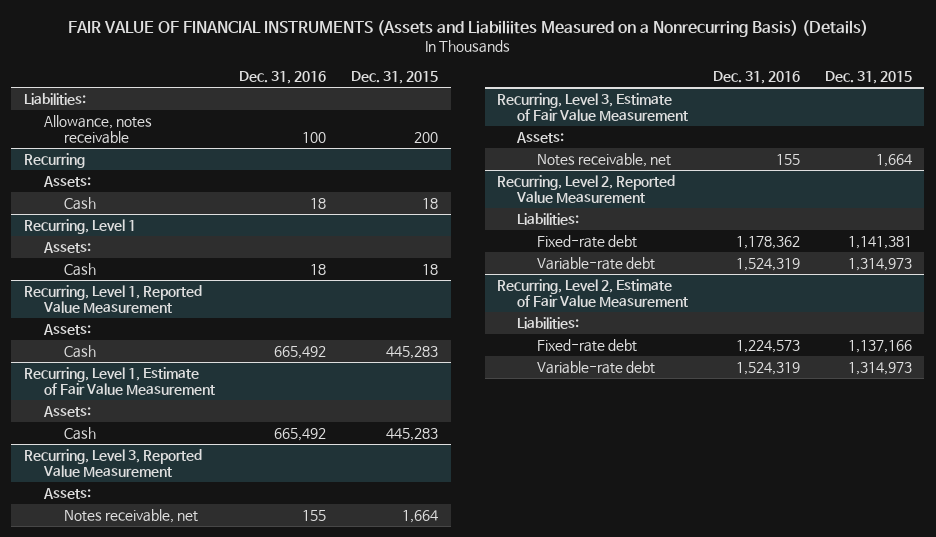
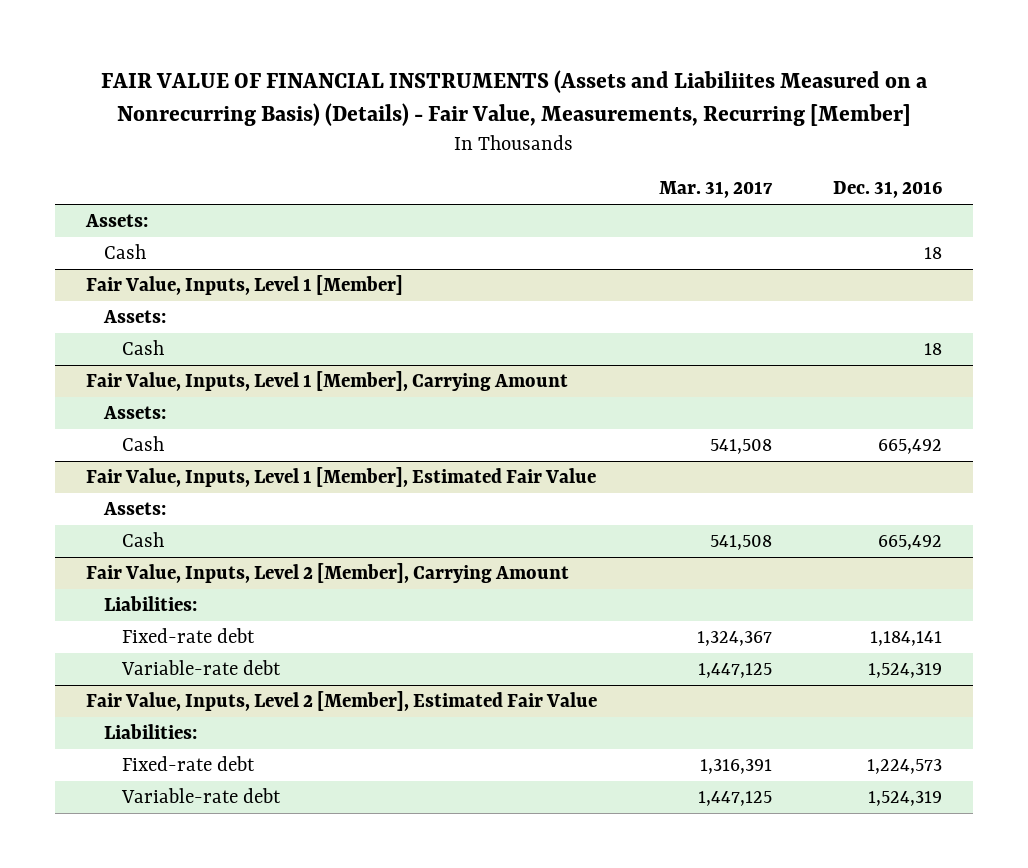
- FAIR VALUE OF FINANCIAL INSTRUMENTS (Assets and Liabiliites Measured on a Nonrecurring Basis) (Details)
+ FAIR VALUE OF FINANCIAL INSTRUMENTS (Assets and Liabiliites Measured on a Nonrecurring Basis) (Details) - Fair Value, Measurements, Recurring [Member]
- | Dec. 31, 2016 | Dec. 31, 2015
+ | Mar. 31, 2017 | Dec. 31, 2016
- Liabilities:
- Allowance, notes receivable | 100 | 200
- Recurring
- Recurring, Level 1
+ Fair Value, Inputs, Level 1 [Member]
- Recurring, Level 1, Reported Value Measurement
+ Fair Value, Inputs, Level 1 [Member], Carrying Amount
- Recurring, Level 1, Estimate of Fair Value Measurement
+ Fair Value, Inputs, Level 1 [Member], Estimated Fair Value
- Recurring, Level 3, Reported Value Measurement
- Assets:
- Notes receivable, net | 155 | 1,664
- Recurring, Level 3, Estimate of Fair Value Measurement
- Assets:
- Notes receivable, net | 155 | 1,664
- Recurring, Level 2, Reported Value Measurement
+ Fair Value, Inputs, Level 2 [Member], Carrying Amount
- Fixed-rate debt | 1,178,362 | 1,141,381
+ Fixed-rate debt | 1,324,367 | 1,184,141
- Recurring, Level 2, Estimate of Fair Value Measurement
+ Fair Value, Inputs, Level 2 [Member], Estimated Fair Value

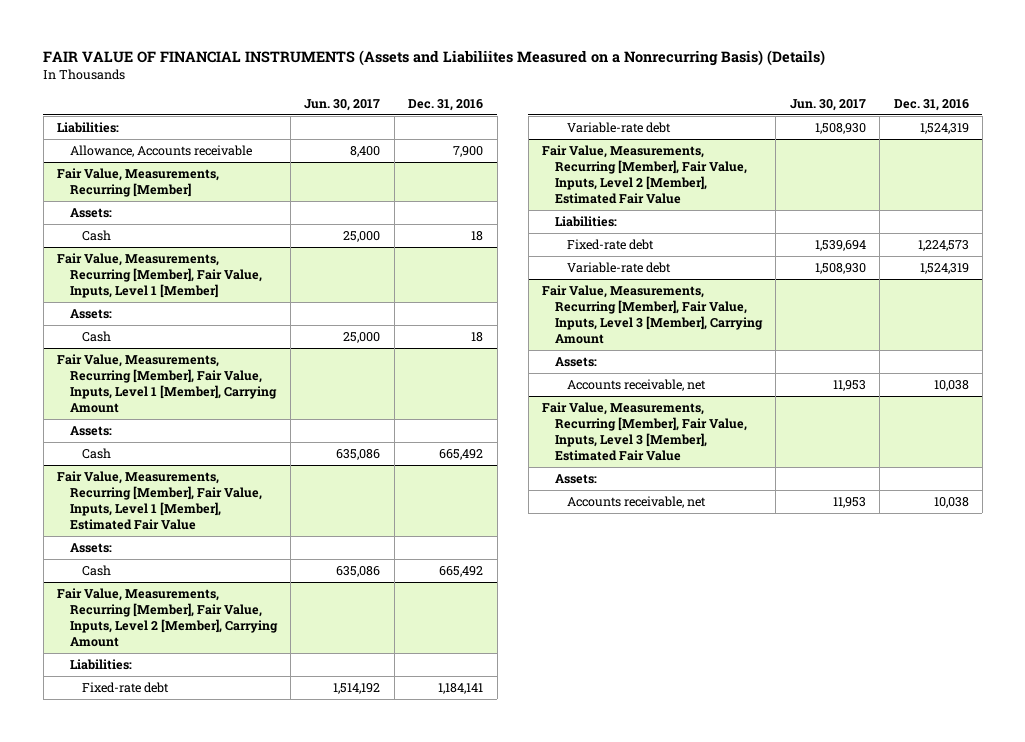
- FAIR VALUE OF FINANCIAL INSTRUMENTS (Assets and Liabiliites Measured on a Nonrecurring Basis) (Details) - Fair Value, Measurements, Recurring [Member]
+ FAIR VALUE OF FINANCIAL INSTRUMENTS (Assets and Liabiliites Measured on a Nonrecurring Basis) (Details)
- | Mar. 31, 2017 | Dec. 31, 2016
+ | Jun. 30, 2017 | Dec. 31, 2016
+ Liabilities:
+ Allowance, Accounts receivable | 8,400 | 7,900
+ Fair Value, Measurements, Recurring [Member]
- Fair Value, Inputs, Level 1 [Member]
+ Fair Value, Measurements, Recurring [Member], Fair Value, Inputs, Level 1 [Member]
- Fair Value, Inputs, Level 1 [Member], Carrying Amount
+ Fair Value, Measurements, Recurring [Member], Fair Value, Inputs, Level 1 [Member], Carrying Amount
- Fair Value, Inputs, Level 1 [Member], Estimated Fair Value
+ Fair Value, Measurements, Recurring [Member], Fair Value, Inputs, Level 1 [Member], Estimated Fair Value
- Fair Value, Inputs, Level 2 [Member], Carrying Amount
+ Fair Value, Measurements, Recurring [Member], Fair Value, Inputs, Level 2 [Member], Carrying Amount
- Fair Value, Inputs, Level 2 [Member], Estimated Fair Value
+ Fair Value, Measurements, Recurring [Member], Fair Value, Inputs, Level 2 [Member], Estimated Fair Value
+ Fair Value, Measurements, Recurring [Member], Fair Value, Inputs, Level 3 [Member], Carrying Amount
+ Assets:
+ Accounts receivable, net | 11,953 | 10,038
+ Fair Value, Measurements, Recurring [Member], Fair Value, Inputs, Level 3 [Member], Estimated Fair Value
+ Assets:
+ Accounts receivable, net | 11,953 | 10,038

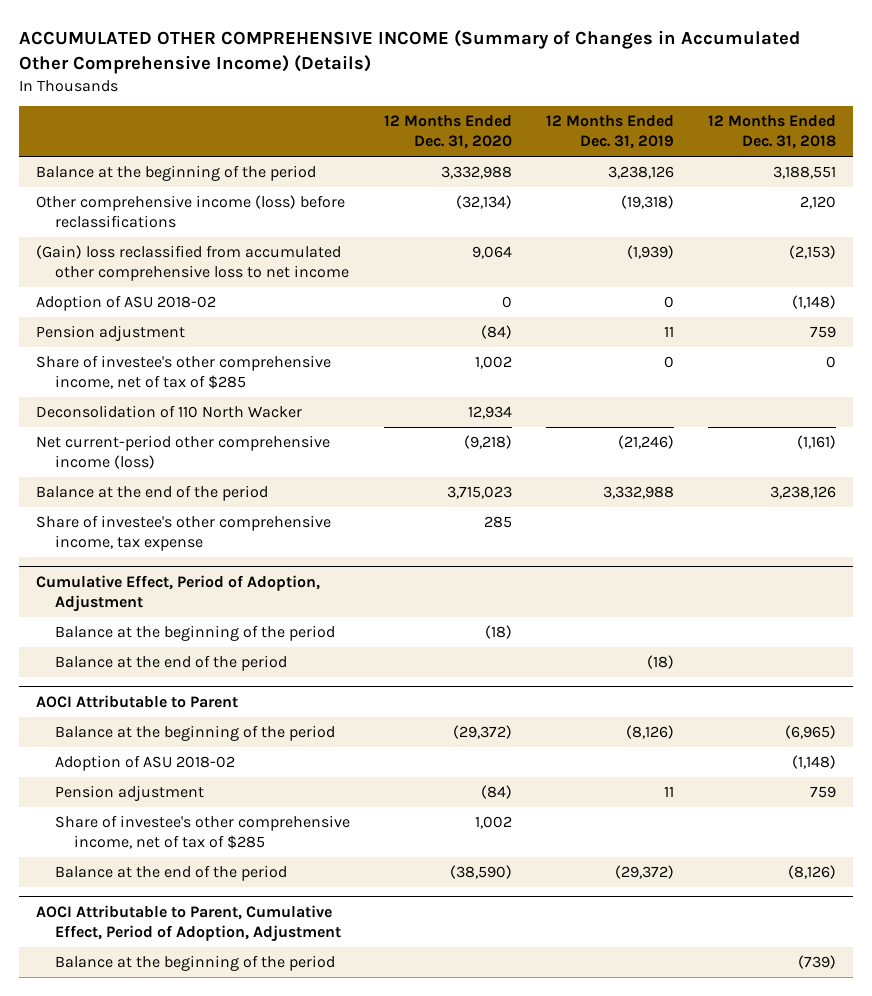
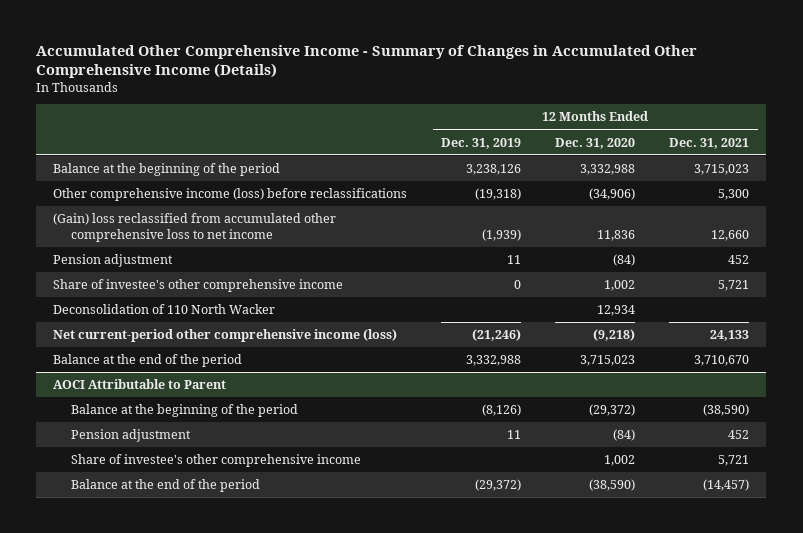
- ACCUMULATED OTHER COMPREHENSIVE INCOME (Summary of Changes in Accumulated Other Comprehensive Income) (Details)
+ Accumulated Other Comprehensive Income - Summary of Changes in Accumulated Other Comprehensive Income (Details)
- | 12 Months Ended Dec. 31, 2020 | 12 Months Ended Dec. 31, 2019 | 12 Months Ended Dec. 31, 2018
+ | 12 Months Ended Dec. 31, 2019 | 12 Months Ended Dec. 31, 2020 | 12 Months Ended Dec. 31, 2021
- Other comprehensive income (loss) before reclassifications | (32,134) | (19,318) | 2,120
- (Gain) loss reclassified from accumulated other comprehensive loss to net income | 9,064 | (1,939) | (2,153)
- Adoption of ASU 2018-02 | 0 | 0 | (1,148)
+ Other comprehensive income (loss) before reclassifications | (19,318) | (34,906) | 5,300
+ (Gain) loss reclassified from accumulated other comprehensive loss to net income | (1,939) | 11,836 | 12,660
- Share of investee's other comprehensive income, net of tax of $285 | 1,002 | 0 | 0
+ Share of investee's other comprehensive income | 0 | 1,002 | 5,721
- Share of investee's other comprehensive income, tax expense | 285 | |
- Cumulative Effect, Period of Adoption, Adjustment
- Balance at the beginning of the period | (18) | |
- Balance at the end of the period | | (18) |
@ AOCI Attributable to Parent
- Adoption of ASU 2018-02 | | | (1,148)
- Share of investee's other comprehensive income, net of tax of $285 | 1,002 | |
+ Share of investee's other comprehensive income | | 1,002 | 5,721
- AOCI Attributable to Parent, Cumulative Effect, Period of Adoption, Adjustment
- Balance at the beginning of the period | | | (739)

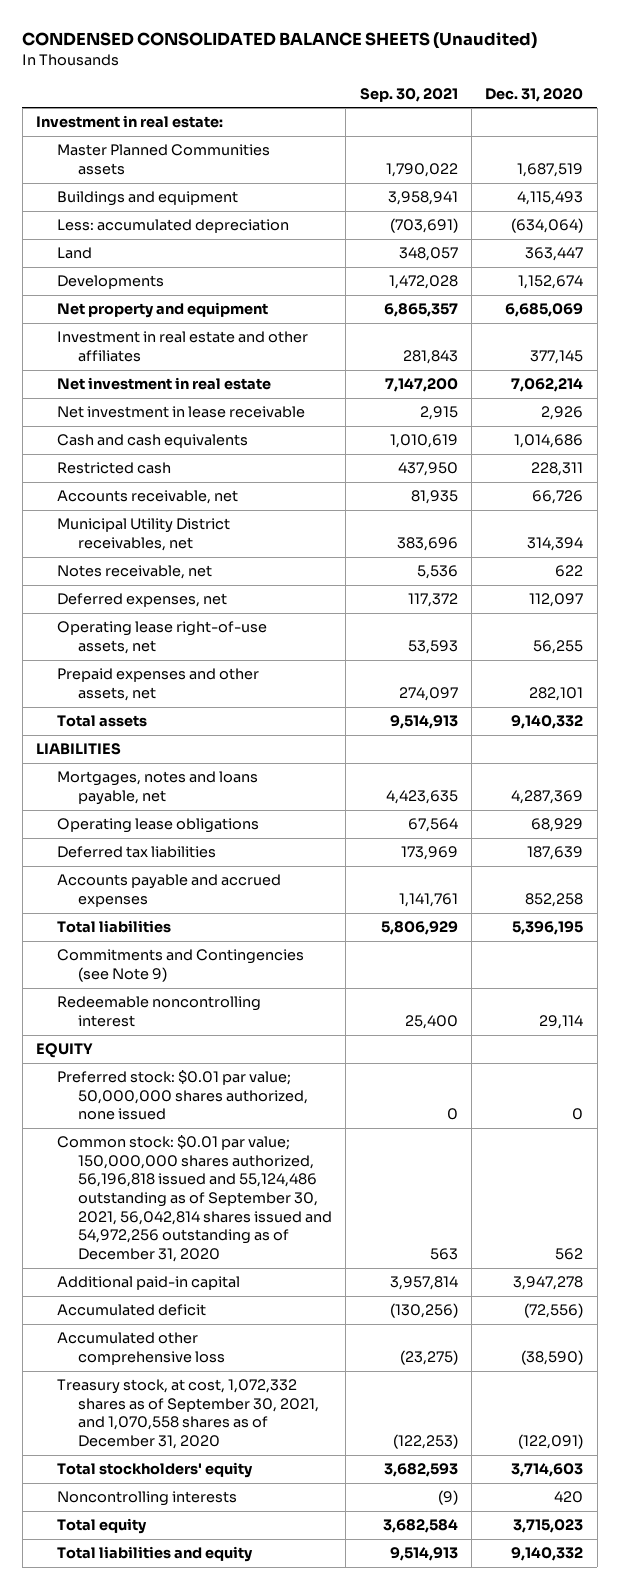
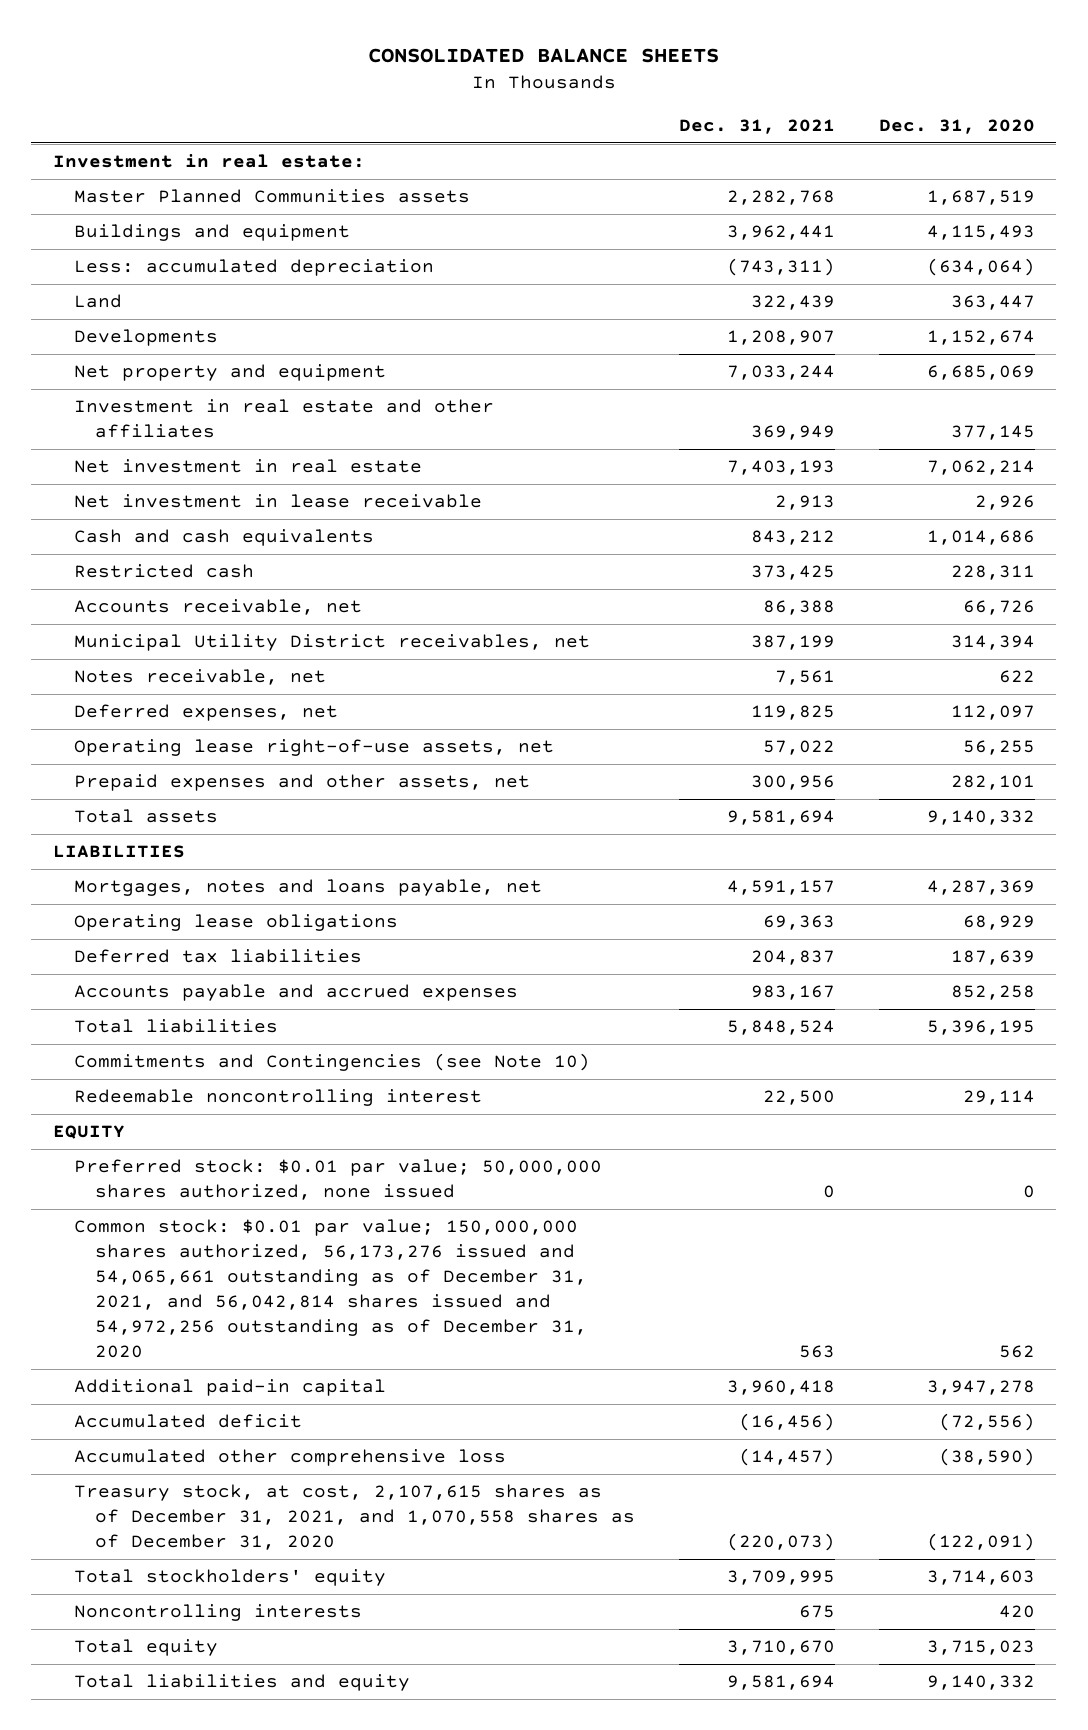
- CONDENSED CONSOLIDATED BALANCE SHEETS (Unaudited)
+ CONSOLIDATED BALANCE SHEETS
- | Sep. 30, 2021 | Dec. 31, 2020
+ | Dec. 31, 2021 | Dec. 31, 2020
- Commitments and Contingencies (see Note 9)
+ Commitments and Contingencies (see Note 10)
- Common stock: $0.01 par value; 150,000,000 shares authorized, 56,196,818 issued and 55,124,486 outstanding as of September 30, 2021, 56,042,814 shares issued and 54,972,256 outstanding as of December 31, 2020 | 563 | 562
+ Common stock: $0.01 par value; 150,000,000 shares authorized, 56,173,276 issued and 54,065,661 outstanding as of December 31, 2021, and 56,042,814 shares issued and 54,972,256 outstanding as of December 31, 2020 | 563 | 562
- Treasury stock, at cost, 1,072,332 shares as of September 30, 2021, and 1,070,558 shares as of December 31, 2020 | (122,253) | (122,091)
+ Treasury stock, at cost, 2,107,615 shares as of December 31, 2021, and 1,070,558 shares as of December 31, 2020 | (220,073) | (122,091)

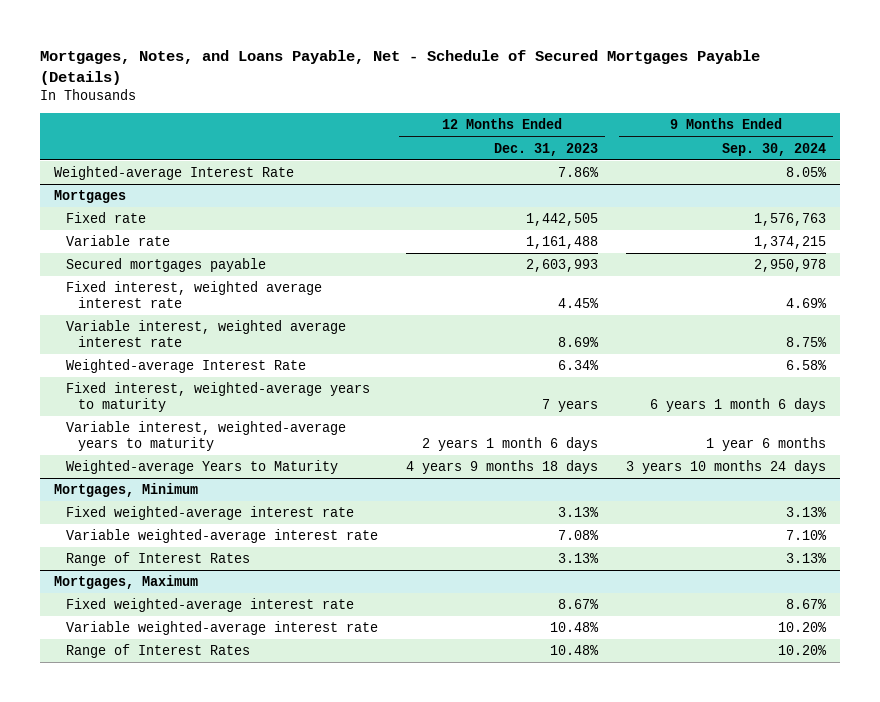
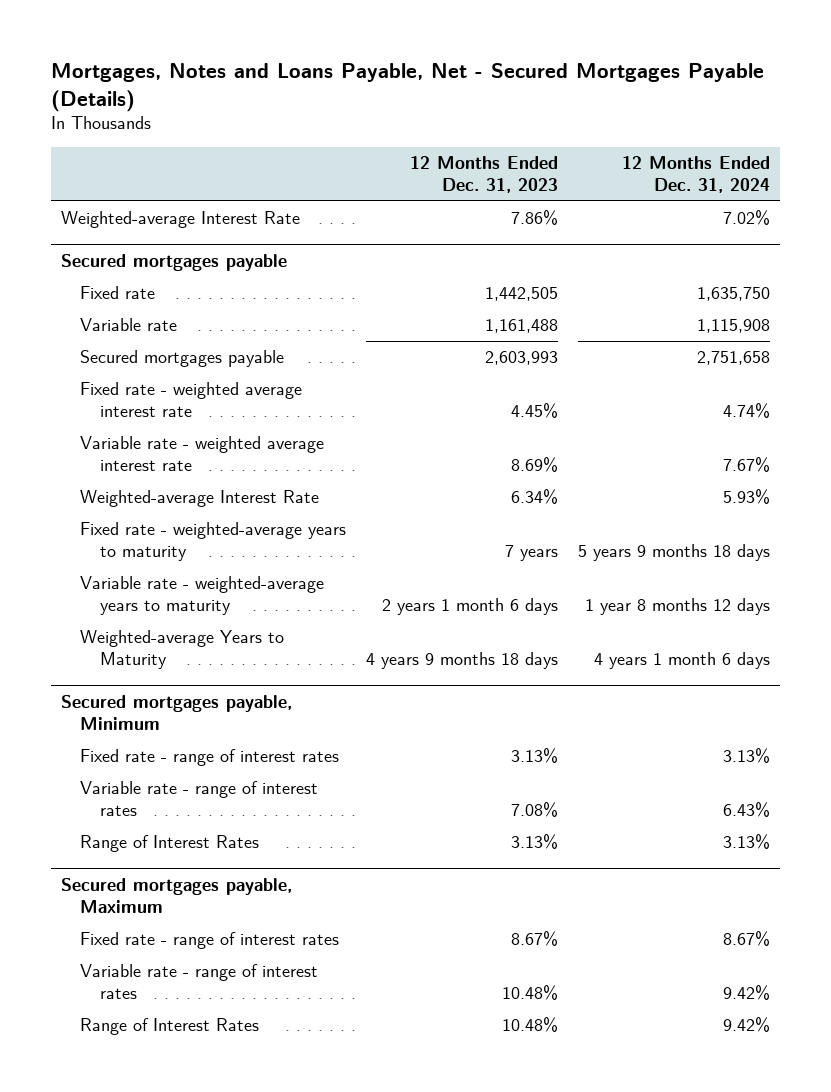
- Mortgages, Notes, and Loans Payable, Net - Schedule of Secured Mortgages Payable (Details)
+ Mortgages, Notes and Loans Payable, Net - Secured Mortgages Payable (Details)
- | 12 Months Ended Dec. 31, 2023 | 9 Months Ended Sep. 30, 2024
+ | 12 Months Ended Dec. 31, 2023 | 12 Months Ended Dec. 31, 2024
- Mortgages
+ Secured mortgages payable
- Fixed interest, weighted average interest rate | 4.45% | 4.69%
- Variable interest, weighted average interest rate | 8.69% | 8.75%
+ Fixed rate - weighted average interest rate | 4.45% | 4.74%
+ Variable rate - weighted average interest rate | 8.69% | 7.67%
- Fixed interest, weighted-average years to maturity | 7 years | 6 years 1 month 6 days
- Variable interest, weighted-average years to maturity | 2 years 1 month 6 days | 1 year 6 months
+ Fixed rate - weighted-average years to maturity | 7 years | 5 years 9 months 18 days
+ Variable rate - weighted-average years to maturity | 2 years 1 month 6 days | 1 year 8 months 12 days
- Mortgages, Minimum
- Fixed weighted-average interest rate | 3.13% | 3.13%
- Variable weighted-average interest rate | 7.08% | 7.10%
+ Secured mortgages payable, Minimum
+ Fixed rate - range of interest rates | 3.13% | 3.13%
+ Variable rate - range of interest rates | 7.08% | 6.43%
- Mortgages, Maximum
- Fixed weighted-average interest rate | 8.67% | 8.67%
- Variable weighted-average interest rate | 10.48% | 10.20%
+ Secured mortgages payable, Maximum
+ Fixed rate - range of interest rates | 8.67% | 8.67%
+ Variable rate - range of interest rates | 10.48% | 9.42%

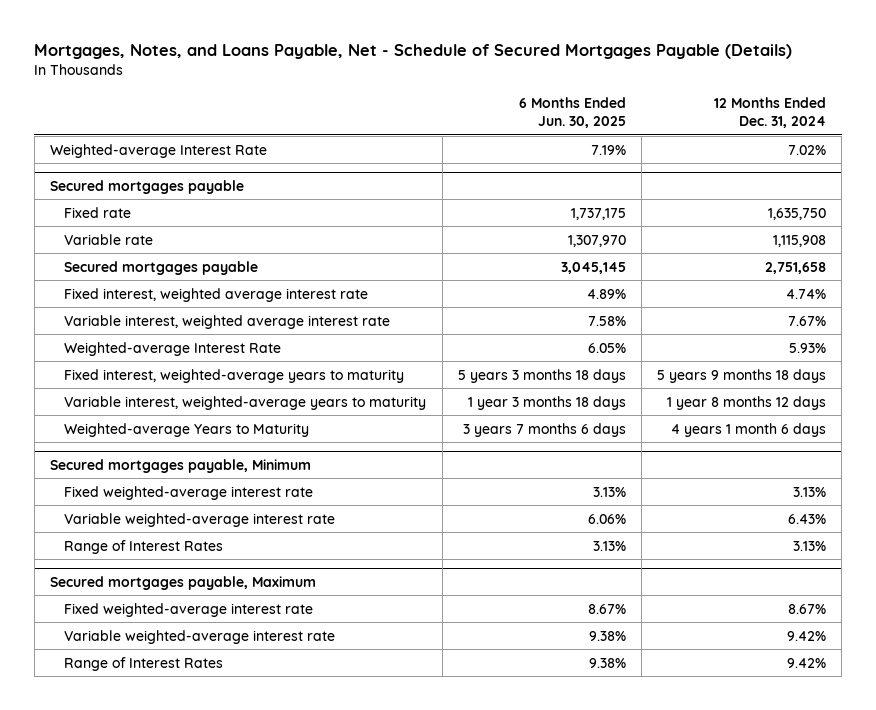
- Mortgages, Notes and Loans Payable, Net - Secured Mortgages Payable (Details)
+ Mortgages, Notes, and Loans Payable, Net - Schedule of Secured Mortgages Payable (Details)
- | 12 Months Ended Dec. 31, 2023 | 12 Months Ended Dec. 31, 2024
+ | 6 Months Ended Jun. 30, 2025 | 12 Months Ended Dec. 31, 2024
@ Secured mortgages payable
- Fixed rate - weighted average interest rate | 4.45% | 4.74%
- Variable rate - weighted average interest rate | 8.69% | 7.67%
+ Fixed interest, weighted average interest rate | 4.89% | 4.74%
+ Variable interest, weighted average interest rate | 7.58% | 7.67%
- Fixed rate - weighted-average years to maturity | 7 years | 5 years 9 months 18 days
- Variable rate - weighted-average years to maturity | 2 years 1 month 6 days | 1 year 8 months 12 days
+ Fixed interest, weighted-average years to maturity | 5 years 3 months 18 days | 5 years 9 months 18 days
+ Variable interest, weighted-average years to maturity | 1 year 3 months 18 days | 1 year 8 months 12 days
@ Secured mortgages payable, Minimum
- Fixed rate - range of interest rates | 3.13% | 3.13%
- Variable rate - range of interest rates | 7.08% | 6.43%
+ Fixed weighted-average interest rate | 3.13% | 3.13%
+ Variable weighted-average interest rate | 6.06% | 6.43%
@ Secured mortgages payable, Maximum
- Fixed rate - range of interest rates | 8.67% | 8.67%
- Variable rate - range of interest rates | 10.48% | 9.42%
+ Fixed weighted-average interest rate | 8.67% | 8.67%
+ Variable weighted-average interest rate | 9.38% | 9.42%

